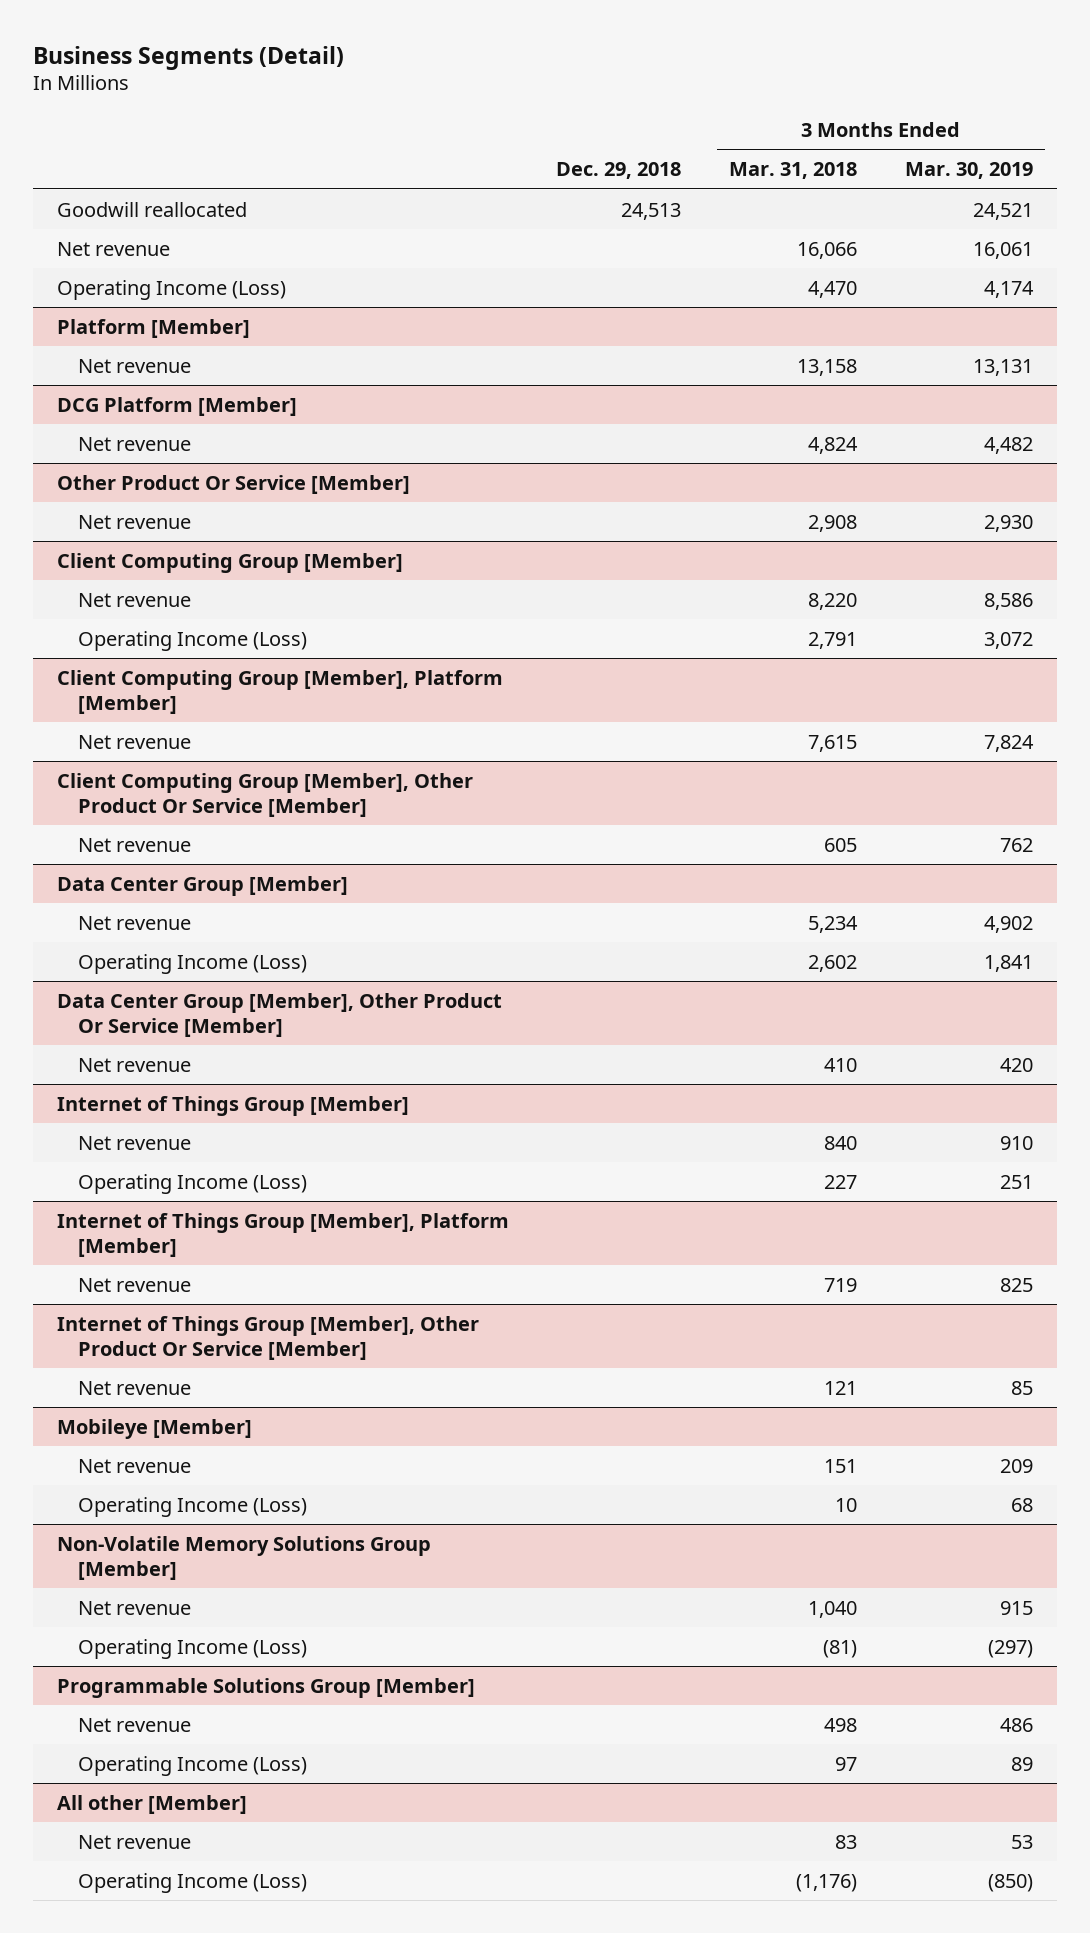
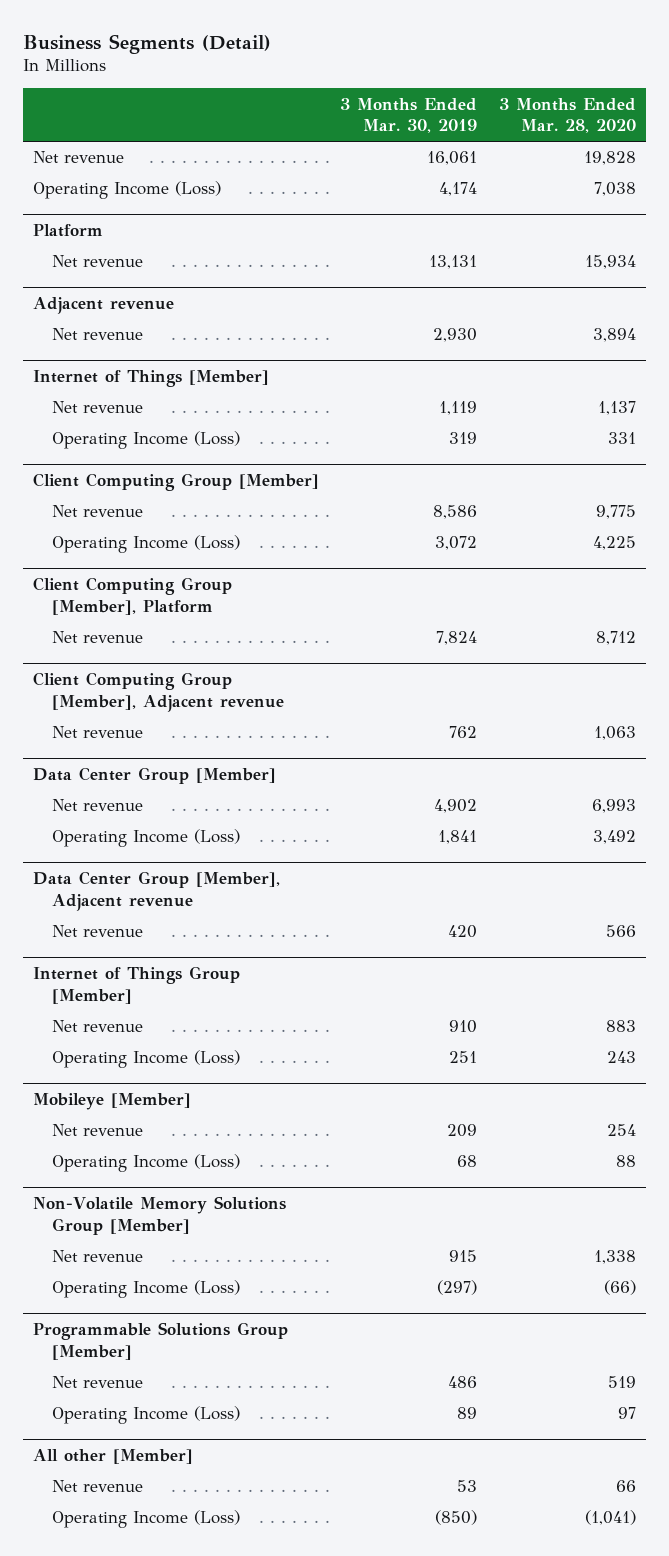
- | Dec. 29, 2018 | 3 Months Ended Mar. 31, 2018 | 3 Months Ended Mar. 30, 2019
+ | 3 Months Ended Mar. 30, 2019 | 3 Months Ended Mar. 28, 2020
- Goodwill reallocated | 24,513 | | 24,521
- Platform [Member]
+ Platform
- DCG Platform [Member]
- Net revenue | | 4,824 | 4,482
- Other Product Or Service [Member]
+ Adjacent revenue
+ Internet of Things [Member]
+ Net revenue | 1,119 | 1,137
+ Operating Income (Loss) | 319 | 331
- Client Computing Group [Member], Platform [Member]
+ Client Computing Group [Member], Platform
- Client Computing Group [Member], Other Product Or Service [Member]
+ Client Computing Group [Member], Adjacent revenue
- Data Center Group [Member], Other Product Or Service [Member]
+ Data Center Group [Member], Adjacent revenue
- Internet of Things Group [Member], Platform [Member]
- Net revenue | | 719 | 825
- Internet of Things Group [Member], Other Product Or Service [Member]
- Net revenue | | 121 | 85

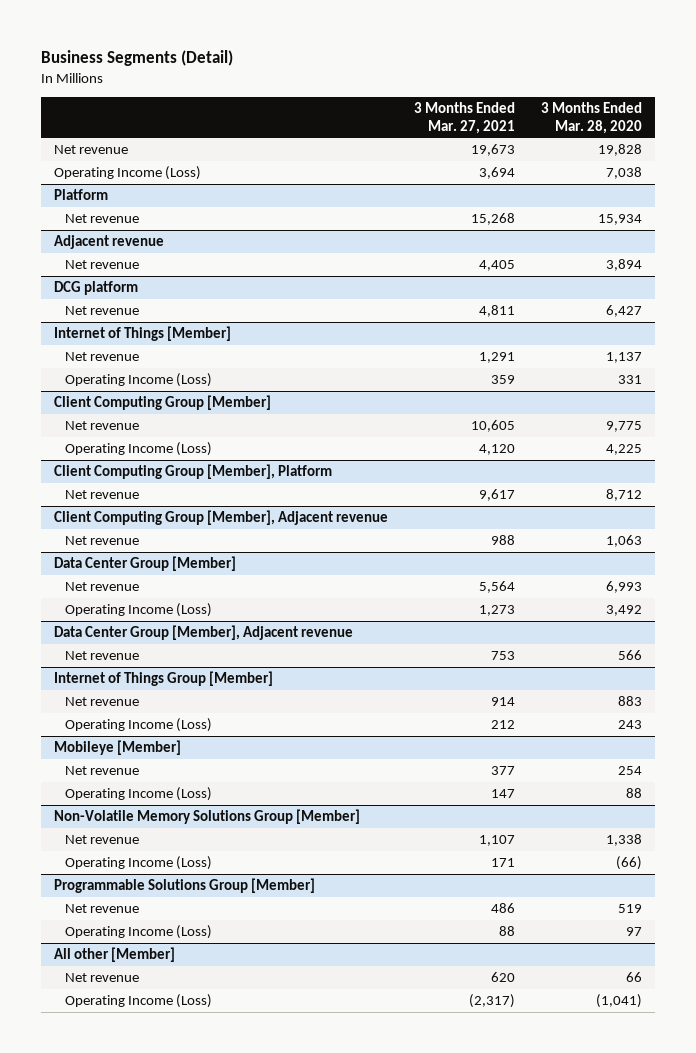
- | 3 Months Ended Mar. 30, 2019 | 3 Months Ended Mar. 28, 2020
+ | 3 Months Ended Mar. 27, 2021 | 3 Months Ended Mar. 28, 2020
+ DCG platform
+ Net revenue | 4,811 | 6,427

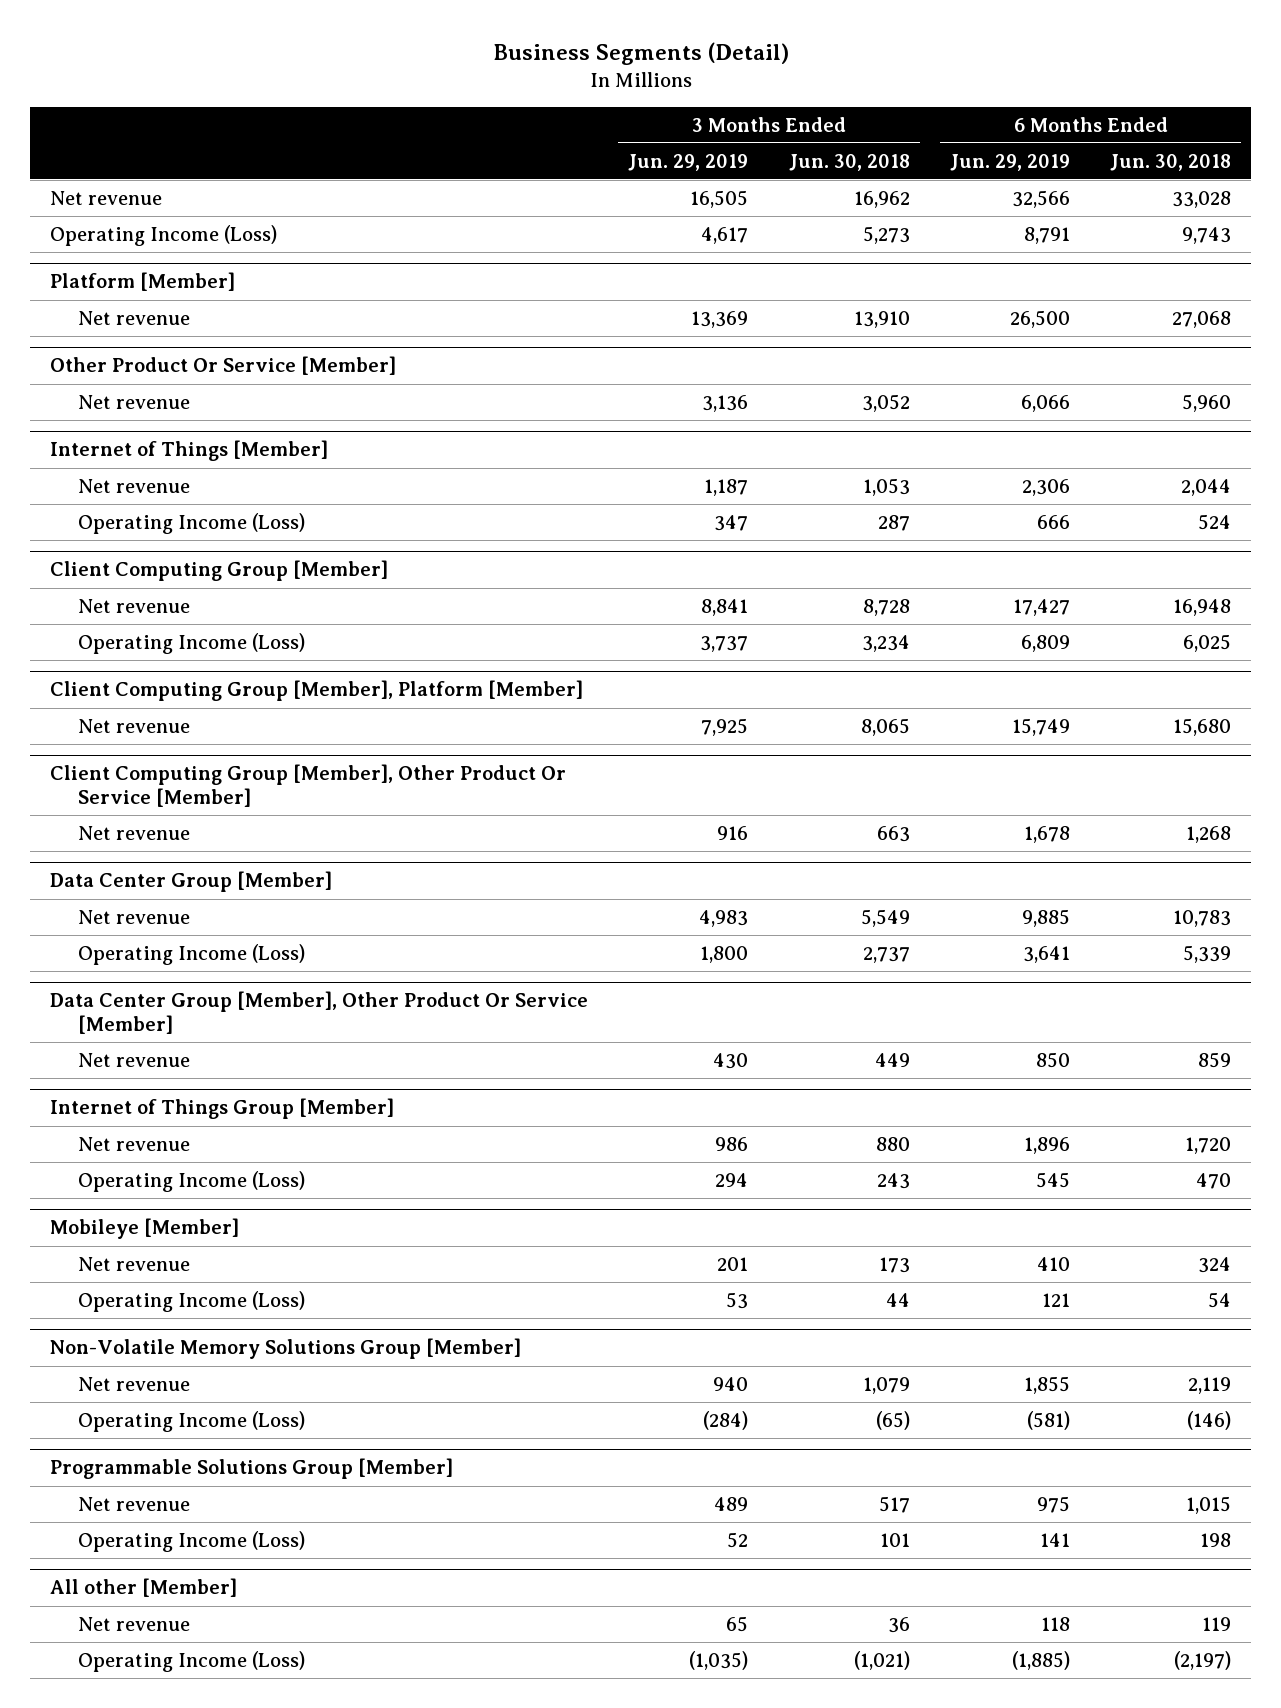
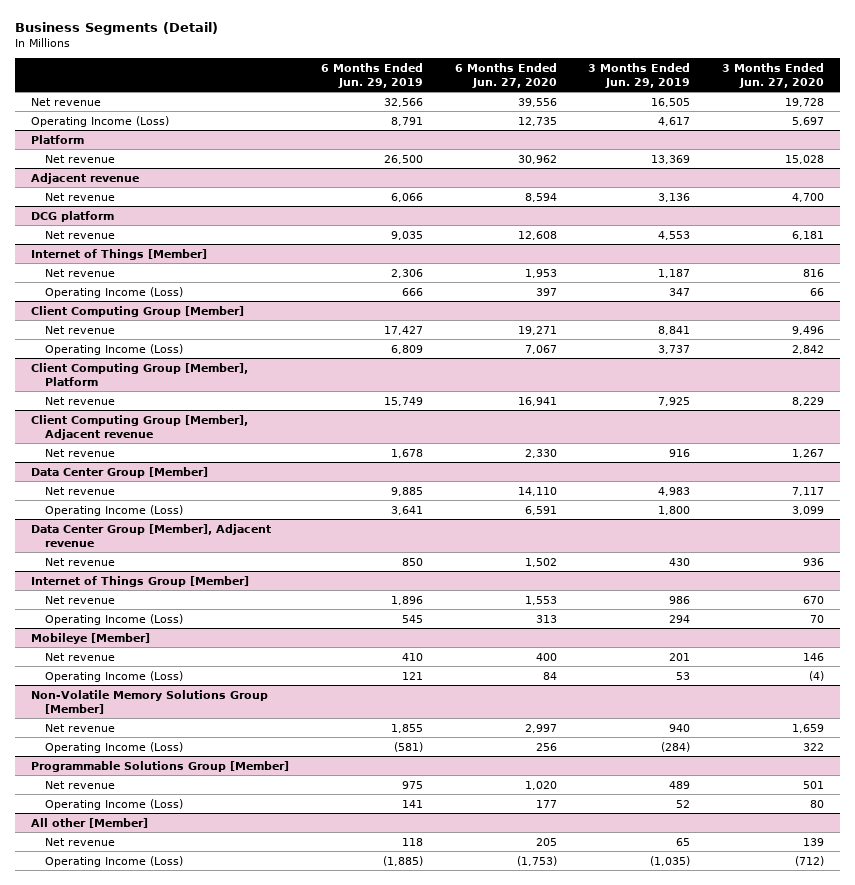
- | 3 Months Ended Jun. 29, 2019 | 3 Months Ended Jun. 30, 2018 | 6 Months Ended Jun. 29, 2019 | 6 Months Ended Jun. 30, 2018
+ | 6 Months Ended Jun. 29, 2019 | 6 Months Ended Jun. 27, 2020 | 3 Months Ended Jun. 29, 2019 | 3 Months Ended Jun. 27, 2020
- Platform [Member]
+ Platform
- Other Product Or Service [Member]
+ Adjacent revenue
+ DCG platform
+ Net revenue | 9,035 | 12,608 | 4,553 | 6,181
- Client Computing Group [Member], Platform [Member]
+ Client Computing Group [Member], Platform
- Client Computing Group [Member], Other Product Or Service [Member]
+ Client Computing Group [Member], Adjacent revenue
- Data Center Group [Member], Other Product Or Service [Member]
+ Data Center Group [Member], Adjacent revenue

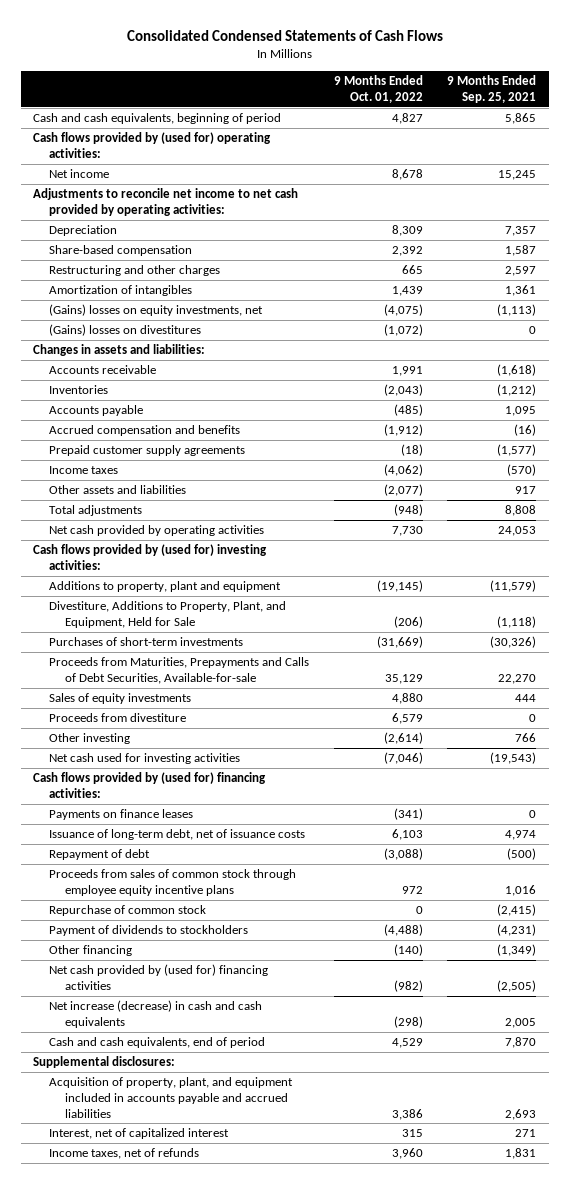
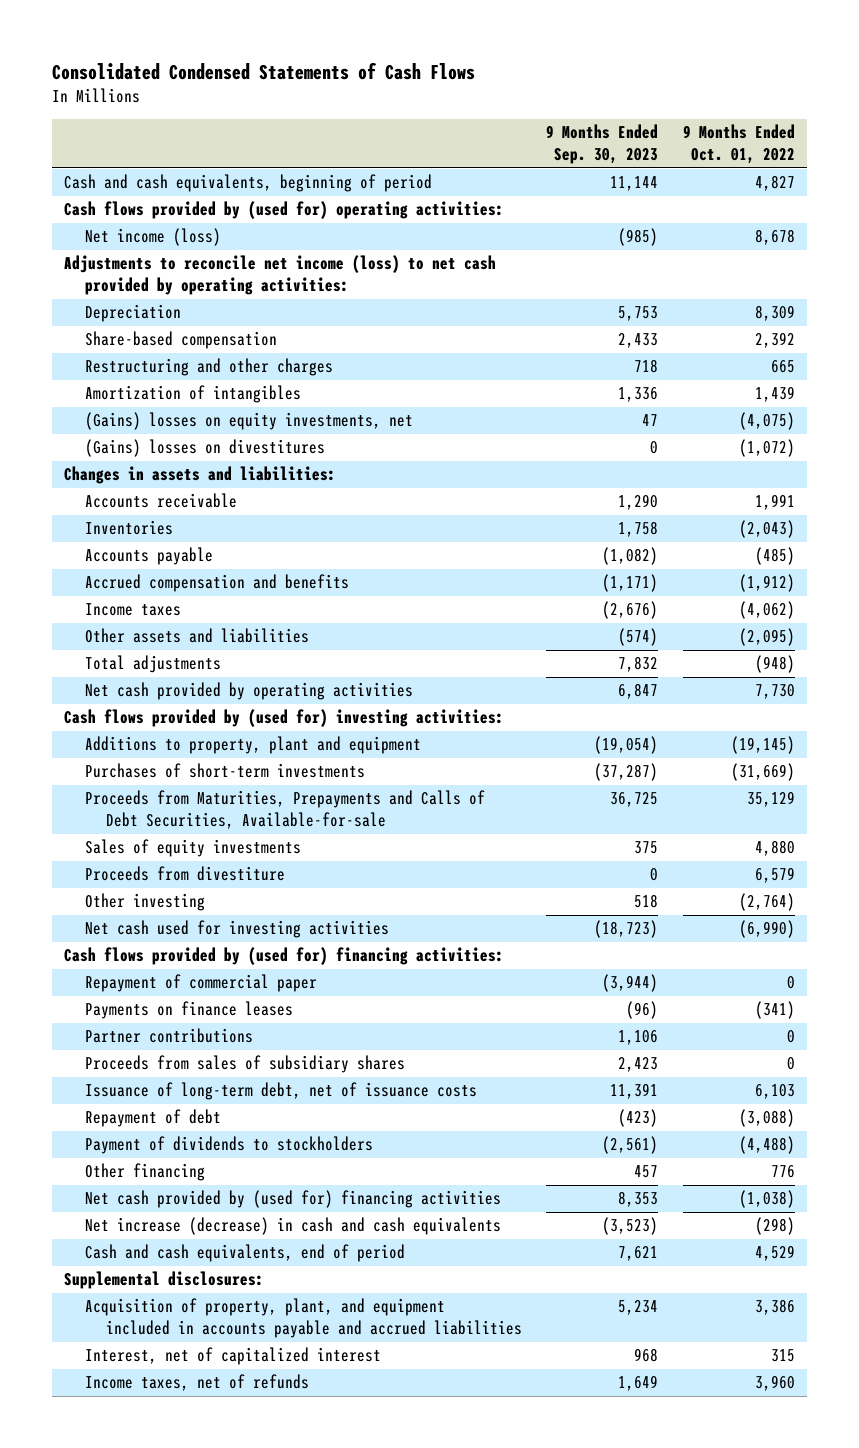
- | 9 Months Ended Oct. 01, 2022 | 9 Months Ended Sep. 25, 2021
+ | 9 Months Ended Sep. 30, 2023 | 9 Months Ended Oct. 01, 2022
- Net income | 8,678 | 15,245
- Adjustments to reconcile net income to net cash provided by operating activities:
+ Net income (loss) | (985) | 8,678
+ Adjustments to reconcile net income (loss) to net cash provided by operating activities:
- Prepaid customer supply agreements | (18) | (1,577)
- Other assets and liabilities | (2,077) | 917
+ Other assets and liabilities | (574) | (2,095)
- Divestiture, Additions to Property, Plant, and Equipment, Held for Sale | (206) | (1,118)
- Other investing | (2,614) | 766
- Net cash used for investing activities | (7,046) | (19,543)
+ Other investing | 518 | (2,764)
+ Net cash used for investing activities | (18,723) | (6,990)
+ Repayment of commercial paper | (3,944) | 0
+ Partner contributions | 1,106 | 0
+ Proceeds from sales of subsidiary shares | 2,423 | 0
- Proceeds from sales of common stock through employee equity incentive plans | 972 | 1,016
- Repurchase of common stock | 0 | (2,415)
- Other financing | (140) | (1,349)
- Net cash provided by (used for) financing activities | (982) | (2,505)
+ Other financing | 457 | 776
+ Net cash provided by (used for) financing activities | 8,353 | (1,038)

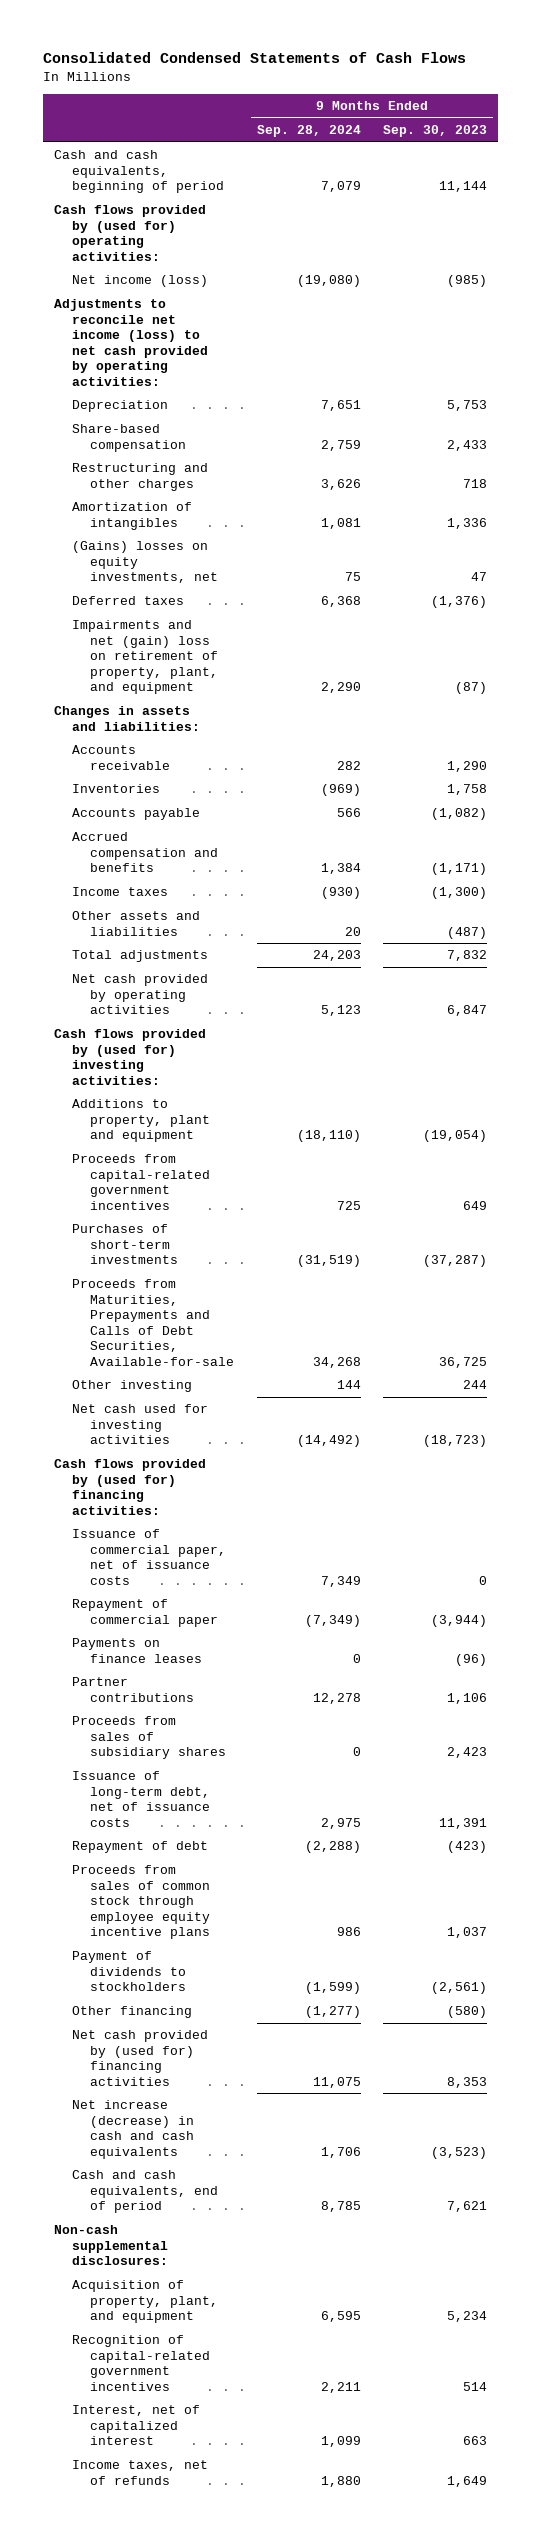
- | 9 Months Ended Sep. 30, 2023 | 9 Months Ended Oct. 01, 2022
+ | 9 Months Ended Sep. 28, 2024 | 9 Months Ended Sep. 30, 2023
- (Gains) losses on divestitures | 0 | (1,072)
+ Deferred taxes | 6,368 | (1,376)
+ Impairments and net (gain) loss on retirement of property, plant, and equipment | 2,290 | (87)
- Income taxes | (2,676) | (4,062)
- Other assets and liabilities | (574) | (2,095)
+ Income taxes | (930) | (1,300)
+ Other assets and liabilities | 20 | (487)
+ Proceeds from capital-related government incentives | 725 | 649
- Sales of equity investments | 375 | 4,880
- Proceeds from divestiture | 0 | 6,579
- Other investing | 518 | (2,764)
+ Other investing | 144 | 244
+ Issuance of commercial paper, net of issuance costs | 7,349 | 0
+ Proceeds from sales of common stock through employee equity incentive plans | 986 | 1,037
- Other financing | 457 | 776
+ Other financing | (1,277) | (580)
- Supplemental disclosures:
- Acquisition of property, plant, and equipment included in accounts payable and accrued liabilities | 5,234 | 3,386
- Interest, net of capitalized interest | 968 | 315
+ Non-cash supplemental disclosures:
+ Acquisition of property, plant, and equipment | 6,595 | 5,234
+ Recognition of capital-related government incentives | 2,211 | 514
+ Interest, net of capitalized interest | 1,099 | 663

